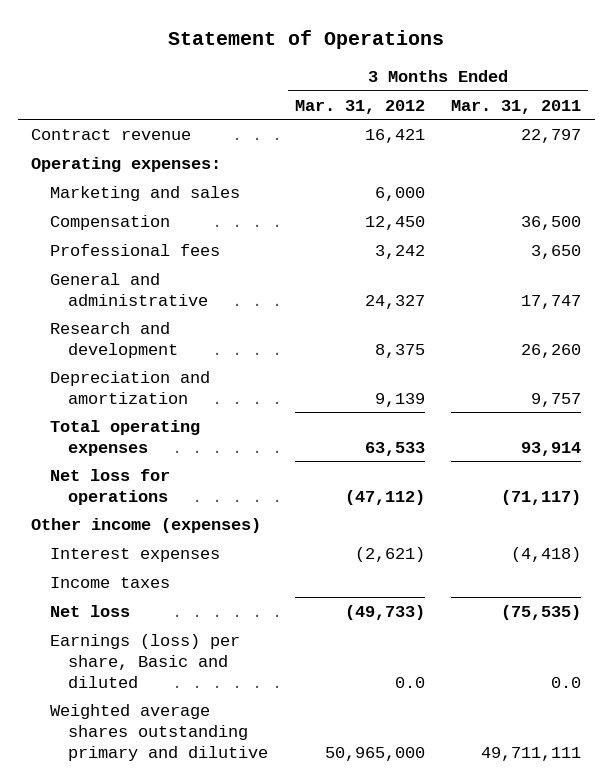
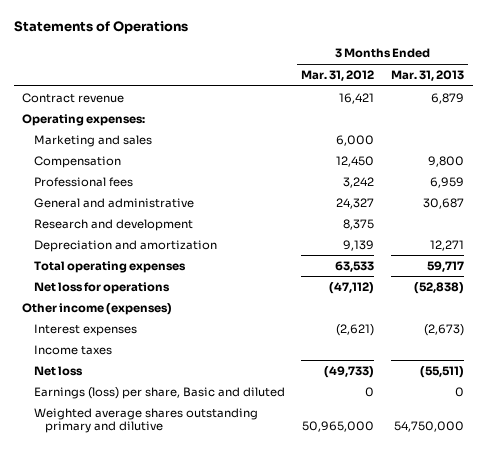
- Statement of Operations
+ Statements of Operations
- | 3 Months Ended Mar. 31, 2012 | 3 Months Ended Mar. 31, 2011
+ | 3 Months Ended Mar. 31, 2012 | 3 Months Ended Mar. 31, 2013
- Earnings (loss) per share, Basic and diluted | 0.0 | 0.0
+ Earnings (loss) per share, Basic and diluted | 0 | 0

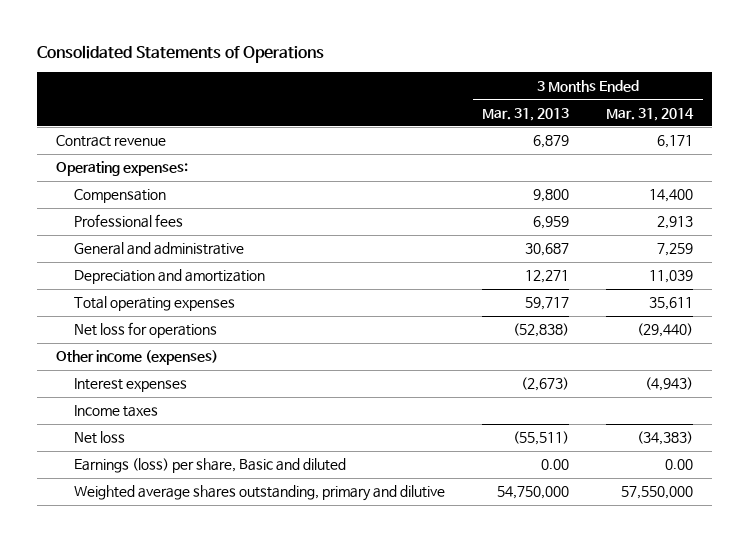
- Statements of Operations
+ Consolidated Statements of Operations
- | 3 Months Ended Mar. 31, 2012 | 3 Months Ended Mar. 31, 2013
+ | 3 Months Ended Mar. 31, 2013 | 3 Months Ended Mar. 31, 2014
- Marketing and sales | 6,000 |
- Research and development | 8,375 |
- Earnings (loss) per share, Basic and diluted | 0 | 0
- Weighted average shares outstanding primary and dilutive | 50,965,000 | 54,750,000
+ Earnings (loss) per share, Basic and diluted | 0.00 | 0.00
+ Weighted average shares outstanding, primary and dilutive | 54,750,000 | 57,550,000

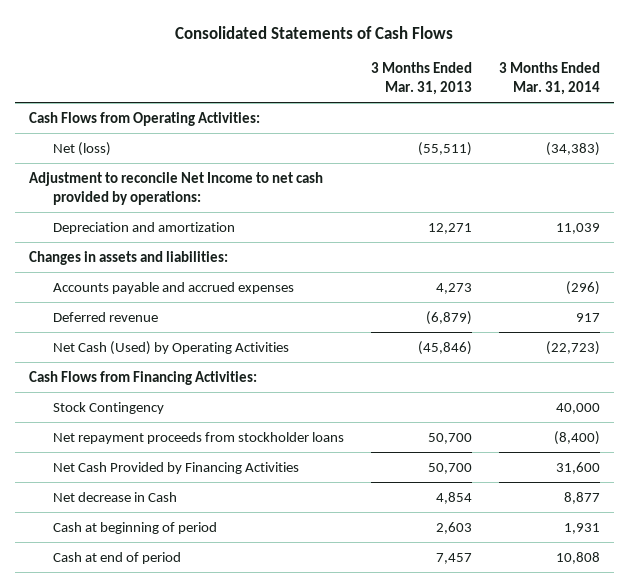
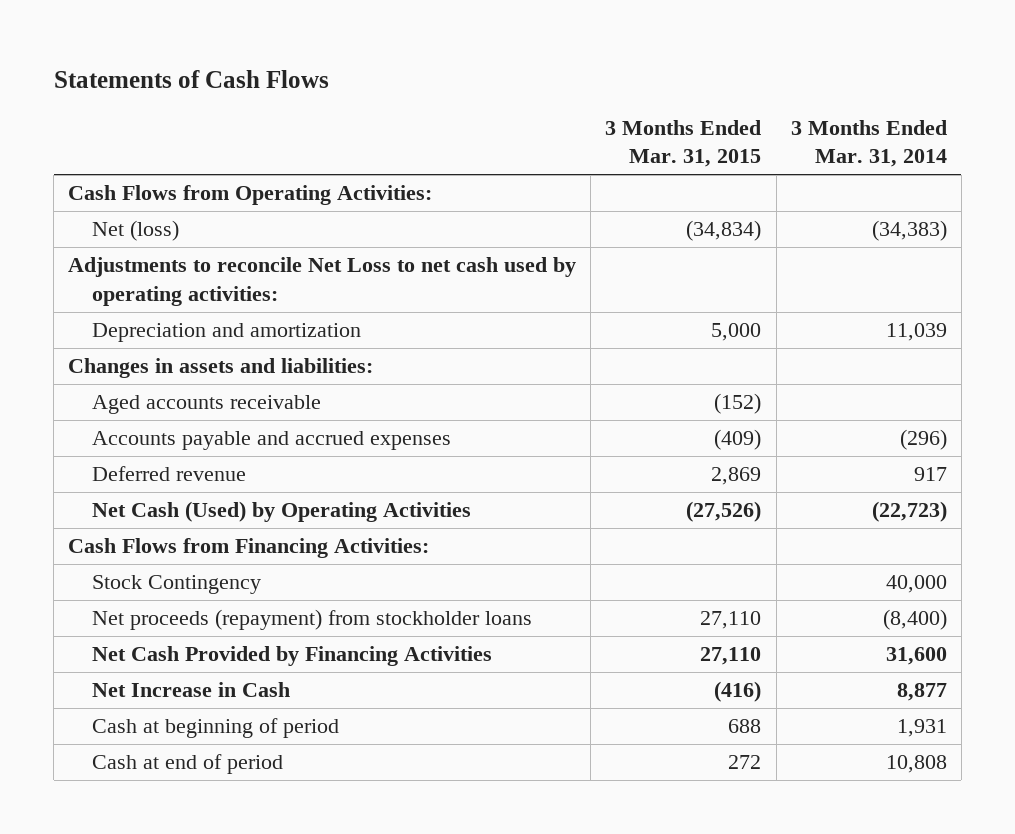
- Consolidated Statements of Cash Flows
+ Statements of Cash Flows
- | 3 Months Ended Mar. 31, 2013 | 3 Months Ended Mar. 31, 2014
+ | 3 Months Ended Mar. 31, 2015 | 3 Months Ended Mar. 31, 2014
- Adjustment to reconcile Net Income to net cash provided by operations:
+ Adjustments to reconcile Net Loss to net cash used by operating activities:
+ Aged accounts receivable | (152) |
- Net repayment proceeds from stockholder loans | 50,700 | (8,400)
+ Net proceeds (repayment) from stockholder loans | 27,110 | (8,400)
- Net decrease in Cash | 4,854 | 8,877
+ Net Increase in Cash | (416) | 8,877

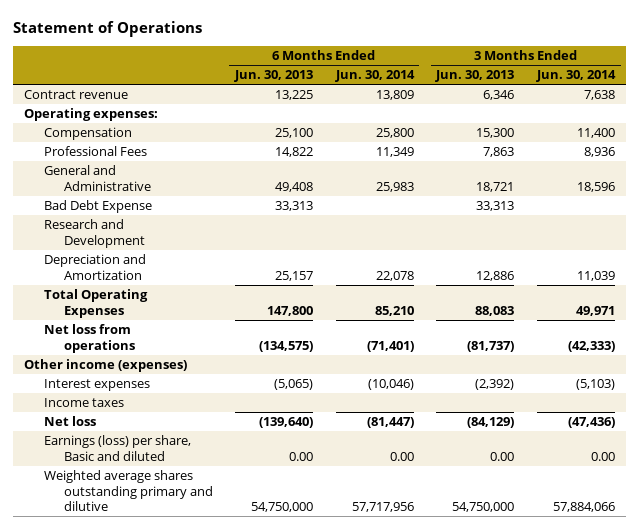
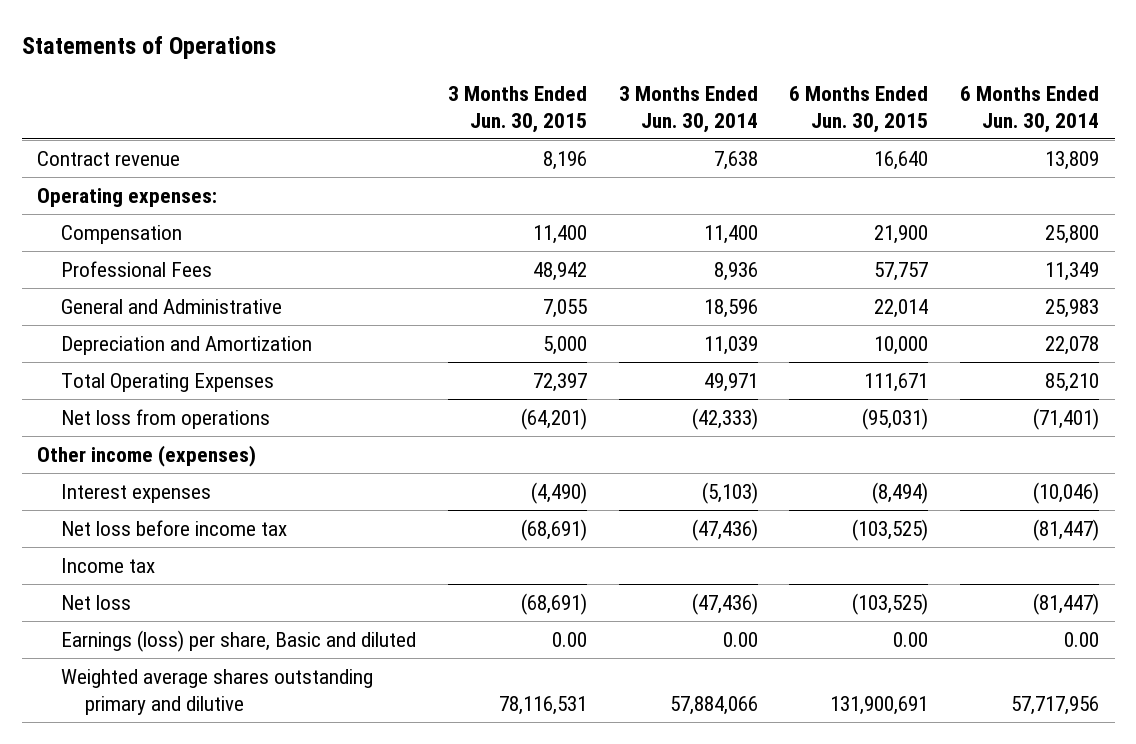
- Statement of Operations
+ Statements of Operations
- | 6 Months Ended Jun. 30, 2013 | 6 Months Ended Jun. 30, 2014 | 3 Months Ended Jun. 30, 2013 | 3 Months Ended Jun. 30, 2014
+ | 3 Months Ended Jun. 30, 2015 | 3 Months Ended Jun. 30, 2014 | 6 Months Ended Jun. 30, 2015 | 6 Months Ended Jun. 30, 2014
- Bad Debt Expense | 33,313 | | 33,313 |
- Research and Development
- Income taxes
+ Net loss before income tax | (68,691) | (47,436) | (103,525) | (81,447)
+ Income tax

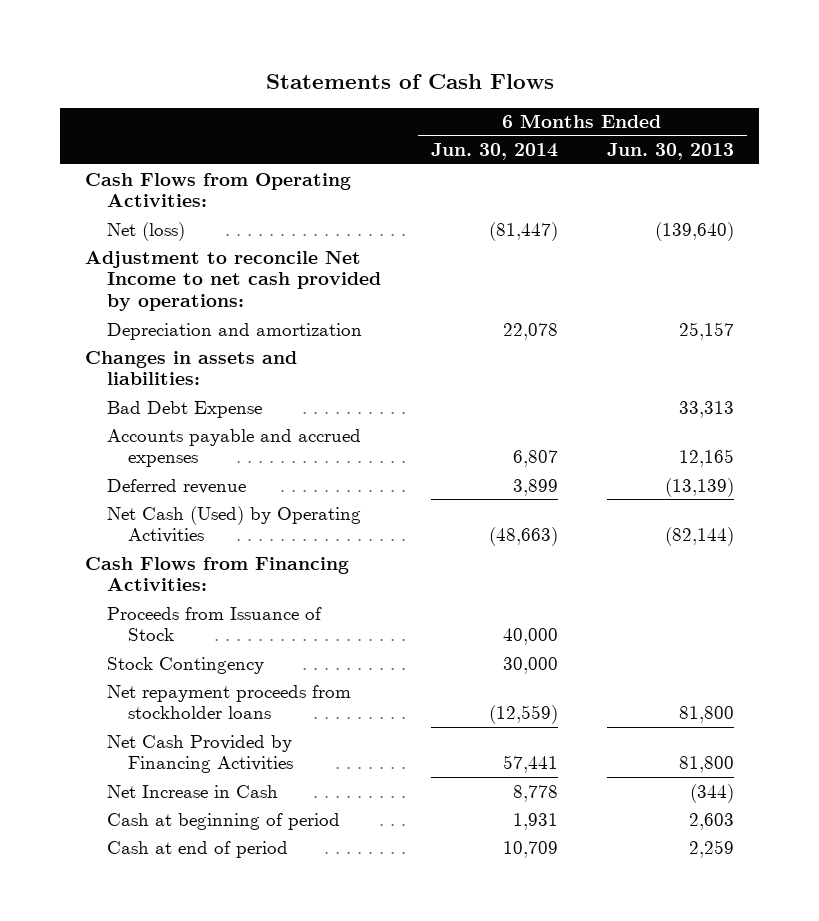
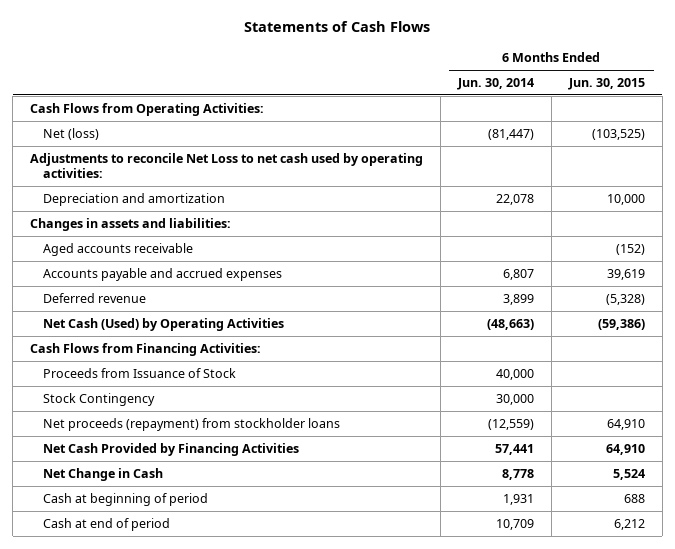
- | 6 Months Ended Jun. 30, 2014 | 6 Months Ended Jun. 30, 2013
+ | 6 Months Ended Jun. 30, 2014 | 6 Months Ended Jun. 30, 2015
- Adjustment to reconcile Net Income to net cash provided by operations:
+ Adjustments to reconcile Net Loss to net cash used by operating activities:
- Bad Debt Expense | | 33,313
+ Aged accounts receivable | | (152)
- Net repayment proceeds from stockholder loans | (12,559) | 81,800
+ Net proceeds (repayment) from stockholder loans | (12,559) | 64,910
- Net Increase in Cash | 8,778 | (344)
+ Net Change in Cash | 8,778 | 5,524

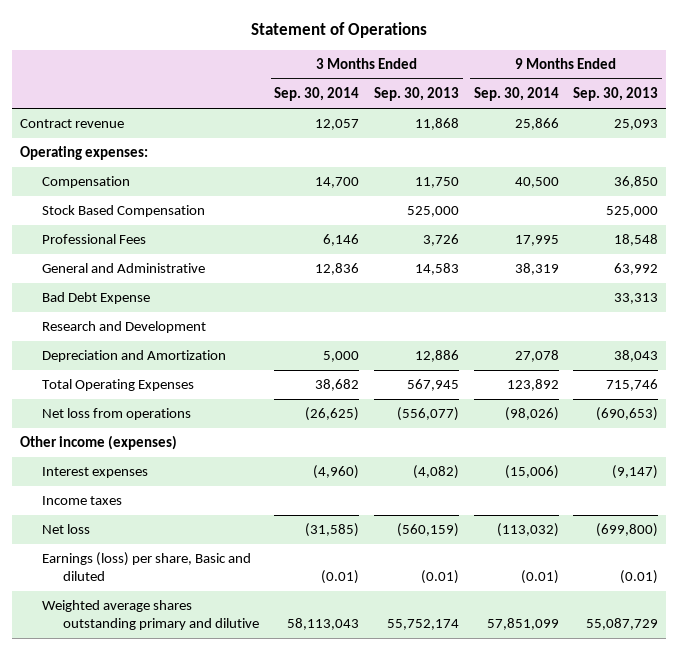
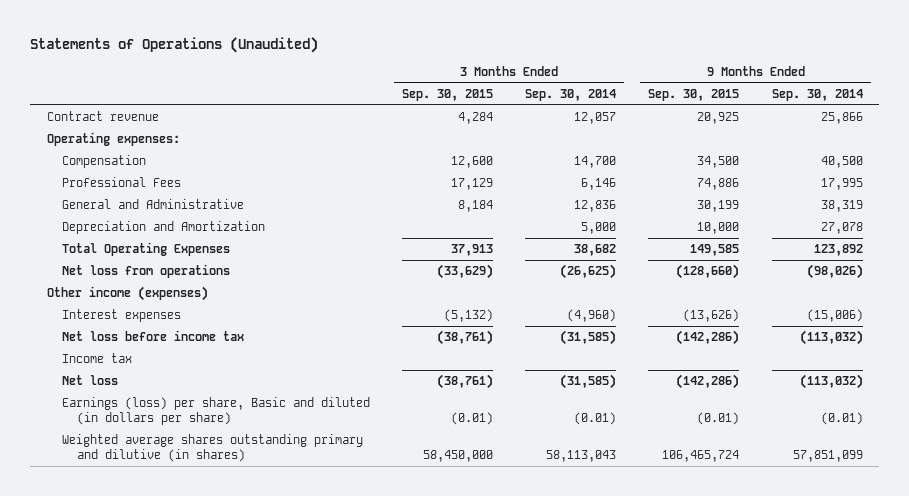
- Statement of Operations
+ Statements of Operations (Unaudited)
- | 3 Months Ended Sep. 30, 2014 | 3 Months Ended Sep. 30, 2013 | 9 Months Ended Sep. 30, 2014 | 9 Months Ended Sep. 30, 2013
+ | 3 Months Ended Sep. 30, 2015 | 3 Months Ended Sep. 30, 2014 | 9 Months Ended Sep. 30, 2015 | 9 Months Ended Sep. 30, 2014
- Stock Based Compensation | | 525,000 | | 525,000
- Bad Debt Expense | | | | 33,313
- Research and Development
- Income taxes
+ Net loss before income tax | (38,761) | (31,585) | (142,286) | (113,032)
+ Income tax
- Earnings (loss) per share, Basic and diluted | (0.01) | (0.01) | (0.01) | (0.01)
- Weighted average shares outstanding primary and dilutive | 58,113,043 | 55,752,174 | 57,851,099 | 55,087,729
+ Earnings (loss) per share, Basic and diluted (in dollars per share) | (0.01) | (0.01) | (0.01) | (0.01)
+ Weighted average shares outstanding primary and dilutive (in shares) | 58,450,000 | 58,113,043 | 106,465,724 | 57,851,099

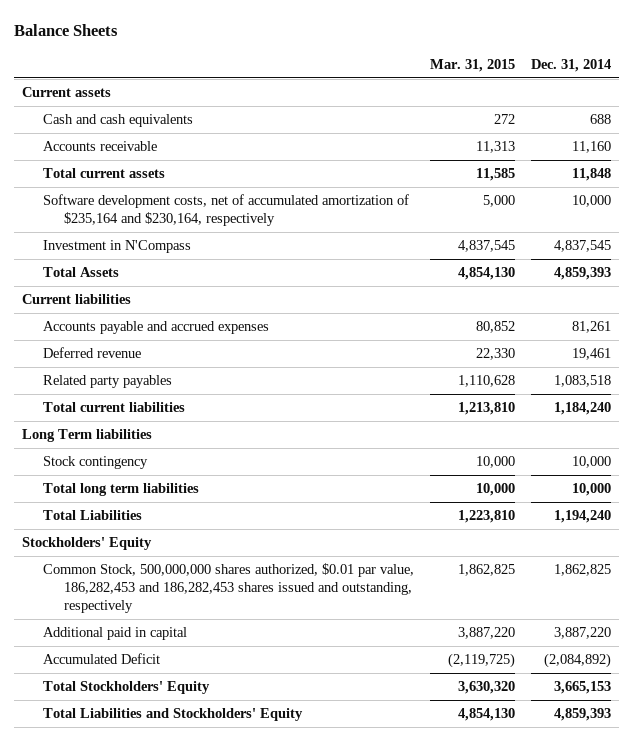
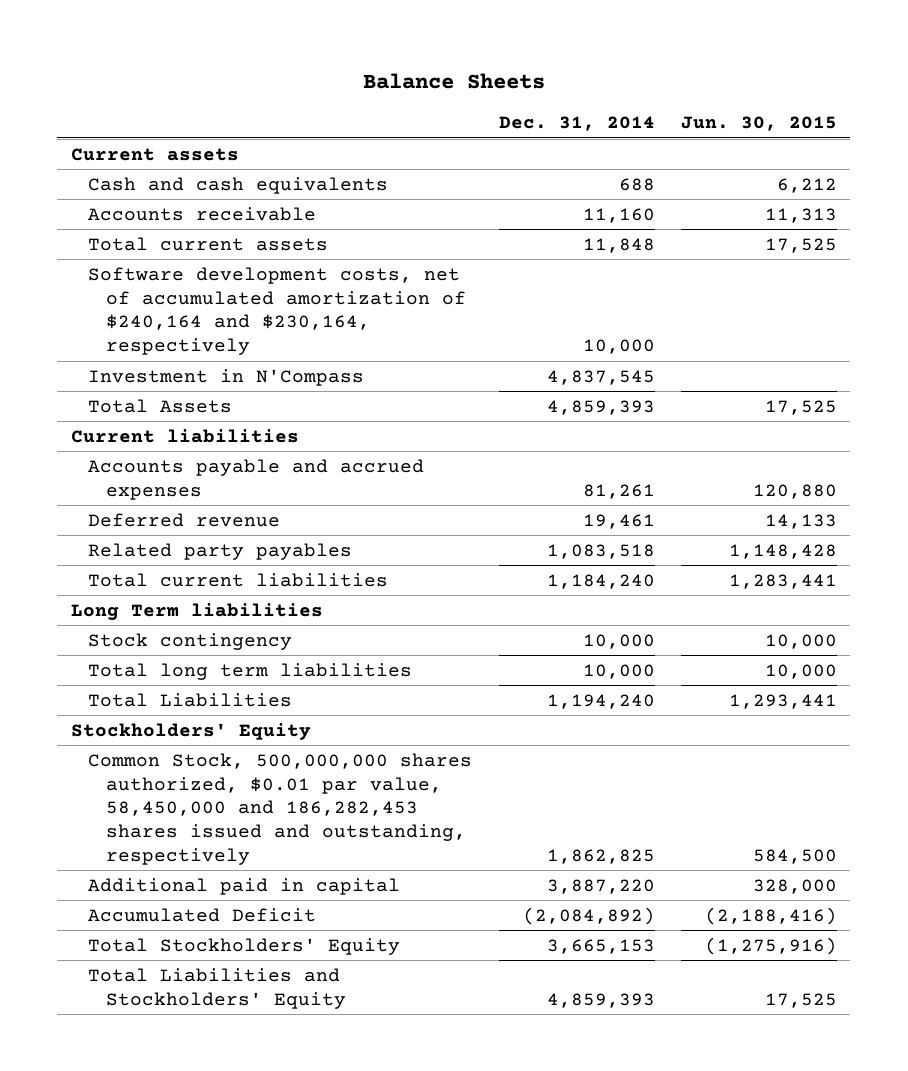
- | Mar. 31, 2015 | Dec. 31, 2014
+ | Dec. 31, 2014 | Jun. 30, 2015
- Software development costs, net of accumulated amortization of $235,164 and $230,164, respectively | 5,000 | 10,000
+ Software development costs, net of accumulated amortization of $240,164 and $230,164, respectively | 10,000 |
- Common Stock, 500,000,000 shares authorized, $0.01 par value, 186,282,453 and 186,282,453 shares issued and outstanding, respectively | 1,862,825 | 1,862,825
+ Common Stock, 500,000,000 shares authorized, $0.01 par value, 58,450,000 and 186,282,453 shares issued and outstanding, respectively | 1,862,825 | 584,500

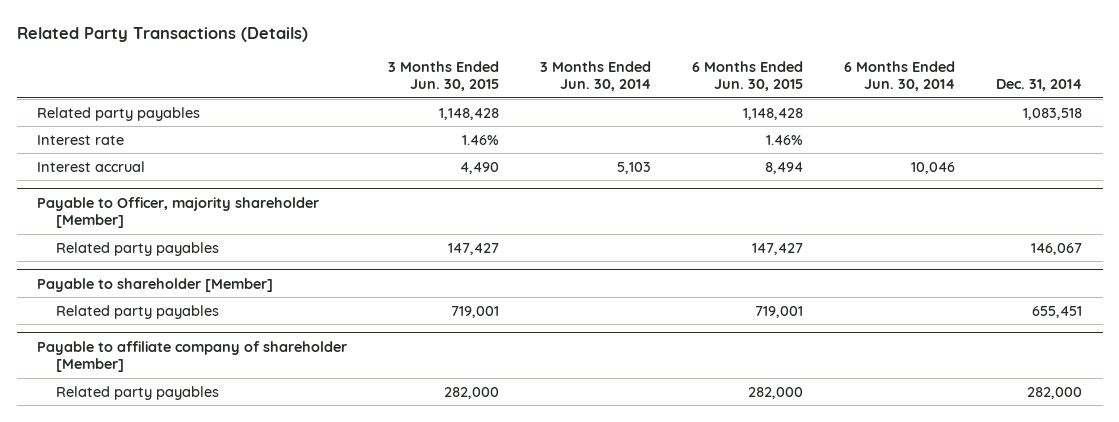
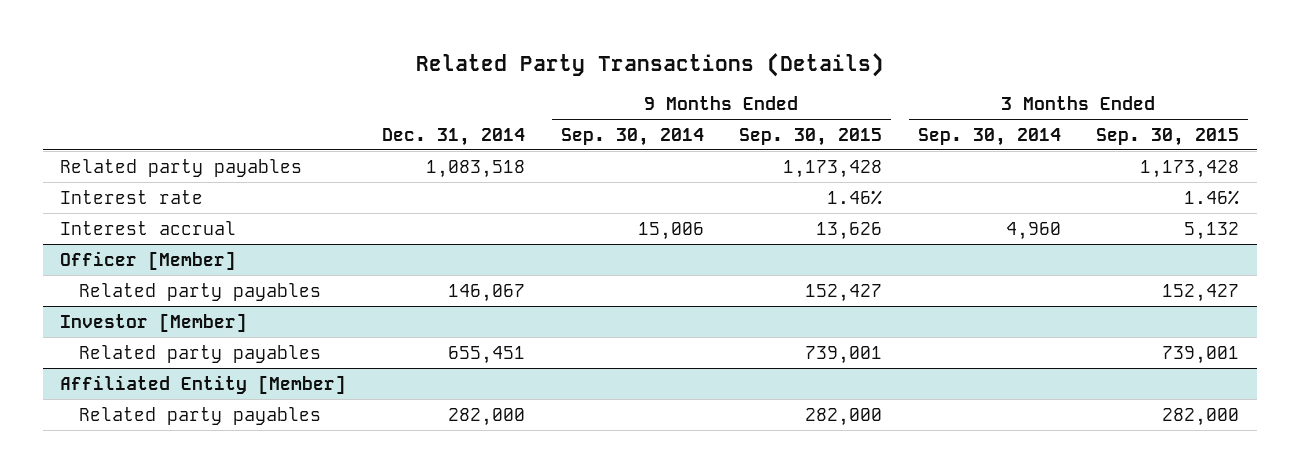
- | 3 Months Ended Jun. 30, 2015 | 3 Months Ended Jun. 30, 2014 | 6 Months Ended Jun. 30, 2015 | 6 Months Ended Jun. 30, 2014 | Dec. 31, 2014
+ | Dec. 31, 2014 | 9 Months Ended Sep. 30, 2014 | 9 Months Ended Sep. 30, 2015 | 3 Months Ended Sep. 30, 2014 | 3 Months Ended Sep. 30, 2015
- Payable to Officer, majority shareholder [Member]
+ Officer [Member]
- Payable to shareholder [Member]
+ Investor [Member]
- Payable to affiliate company of shareholder [Member]
+ Affiliated Entity [Member]

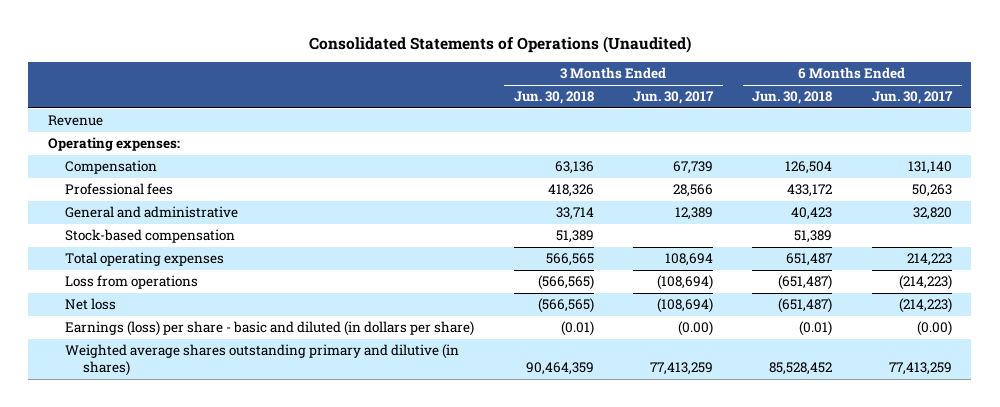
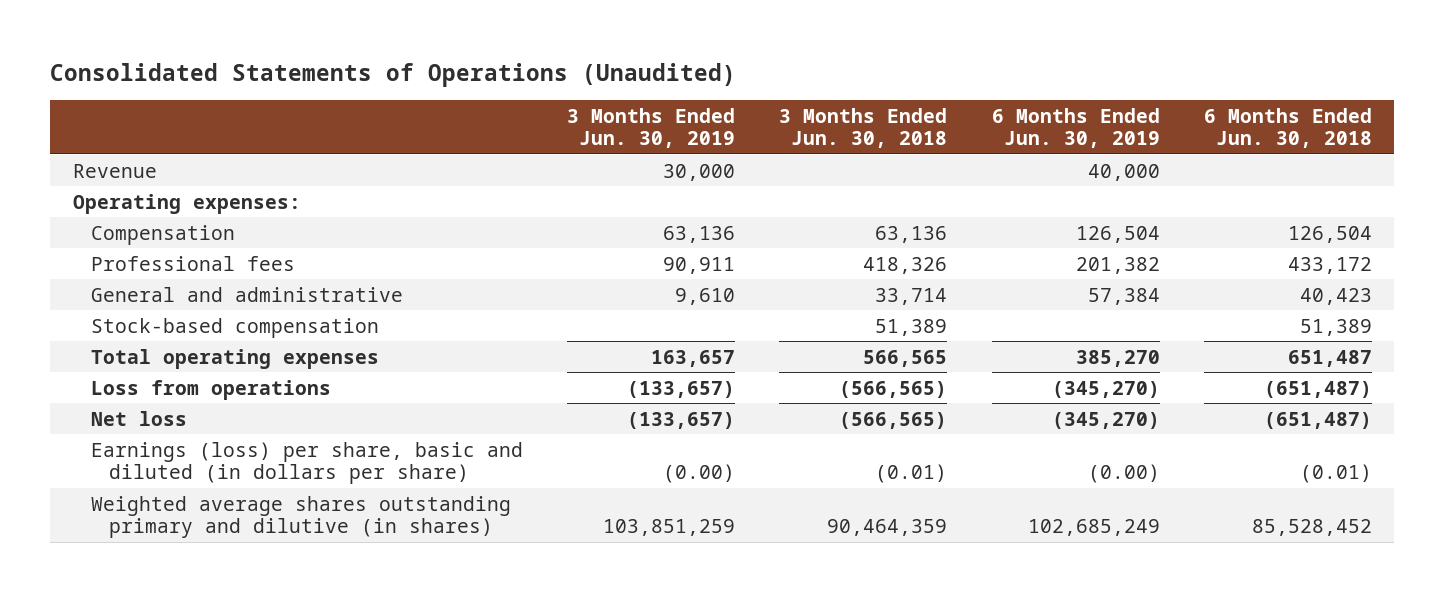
- | 3 Months Ended Jun. 30, 2018 | 3 Months Ended Jun. 30, 2017 | 6 Months Ended Jun. 30, 2018 | 6 Months Ended Jun. 30, 2017
+ | 3 Months Ended Jun. 30, 2019 | 3 Months Ended Jun. 30, 2018 | 6 Months Ended Jun. 30, 2019 | 6 Months Ended Jun. 30, 2018
- Earnings (loss) per share - basic and diluted (in dollars per share) | (0.01) | (0.00) | (0.01) | (0.00)
+ Earnings (loss) per share, basic and diluted (in dollars per share) | (0.00) | (0.01) | (0.00) | (0.01)

